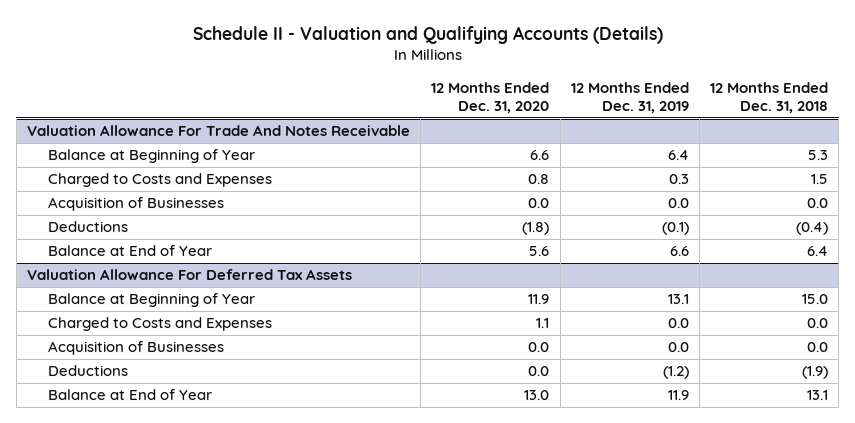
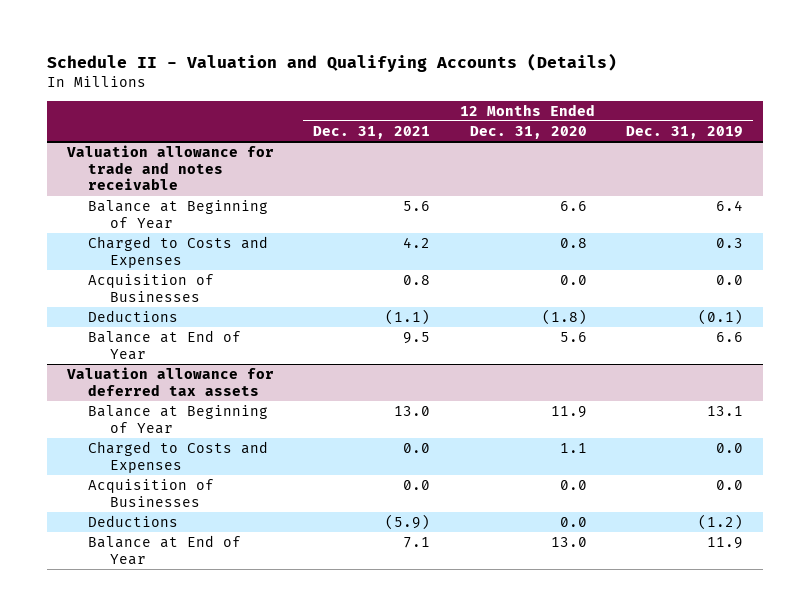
- | 12 Months Ended Dec. 31, 2020 | 12 Months Ended Dec. 31, 2019 | 12 Months Ended Dec. 31, 2018
+ | 12 Months Ended Dec. 31, 2021 | 12 Months Ended Dec. 31, 2020 | 12 Months Ended Dec. 31, 2019
- Valuation Allowance For Trade And Notes Receivable
+ Valuation allowance for trade and notes receivable
- Valuation Allowance For Deferred Tax Assets
+ Valuation allowance for deferred tax assets

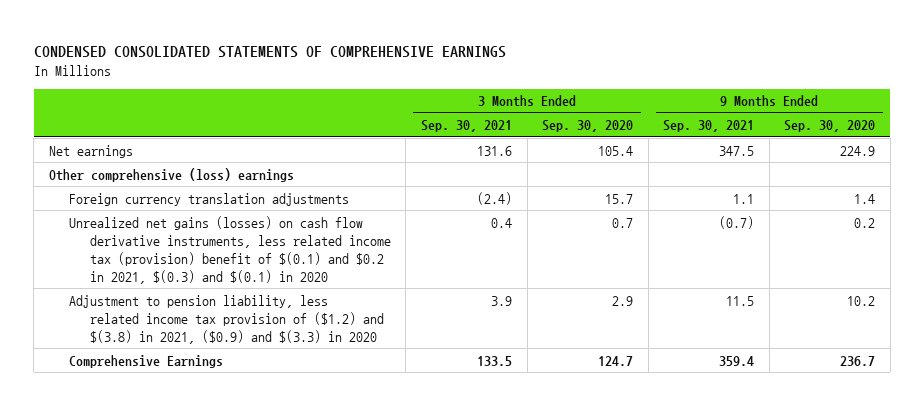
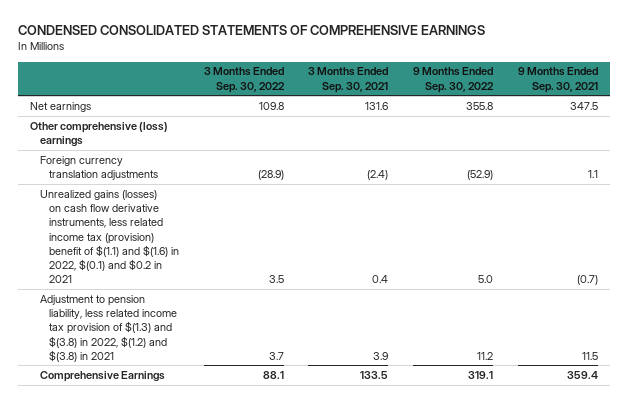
- | 3 Months Ended Sep. 30, 2021 | 3 Months Ended Sep. 30, 2020 | 9 Months Ended Sep. 30, 2021 | 9 Months Ended Sep. 30, 2020
+ | 3 Months Ended Sep. 30, 2022 | 3 Months Ended Sep. 30, 2021 | 9 Months Ended Sep. 30, 2022 | 9 Months Ended Sep. 30, 2021
- Unrealized net gains (losses) on cash flow derivative instruments, less related income tax (provision) benefit of $(0.1) and $0.2 in 2021, $(0.3) and $(0.1) in 2020 | 0.4 | 0.7 | (0.7) | 0.2
- Adjustment to pension liability, less related income tax provision of ($1.2) and $(3.8) in 2021, ($0.9) and $(3.3) in 2020 | 3.9 | 2.9 | 11.5 | 10.2
+ Unrealized gains (losses) on cash flow derivative instruments, less related income tax (provision) benefit of $(1.1) and $(1.6) in 2022, $(0.1) and $0.2 in 2021 | 3.5 | 0.4 | 5.0 | (0.7)
+ Adjustment to pension liability, less related income tax provision of $(1.3) and $(3.8) in 2022, $(1.2) and $(3.8) in 2021 | 3.7 | 3.9 | 11.2 | 11.5

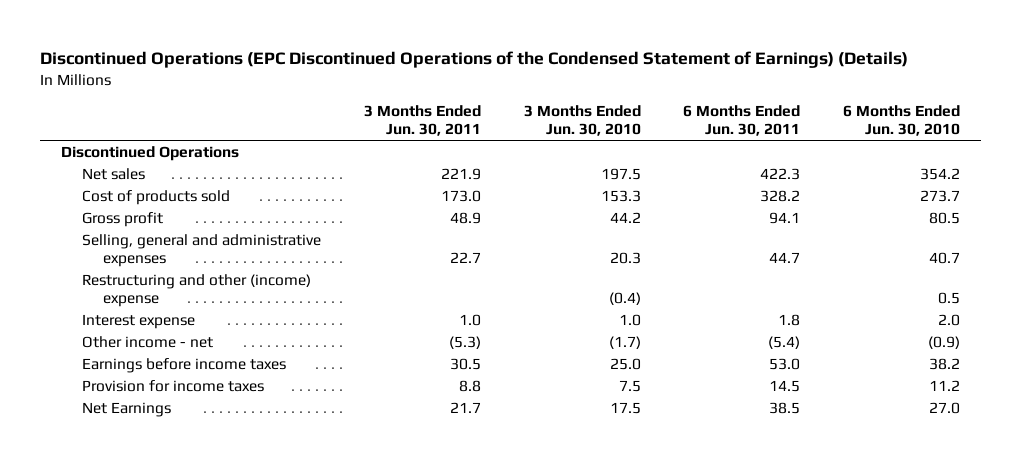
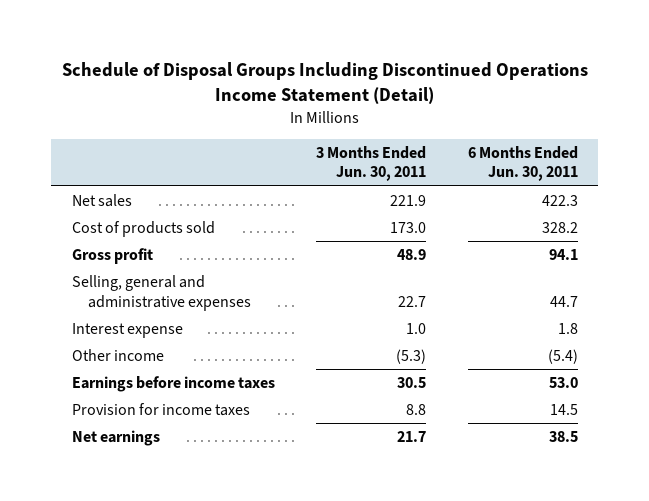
- Discontinued Operations (EPC Discontinued Operations of the Condensed Statement of Earnings) (Details)
+ Schedule of Disposal Groups Including Discontinued Operations Income Statement (Detail)
- | 3 Months Ended Jun. 30, 2011 | 3 Months Ended Jun. 30, 2010 | 6 Months Ended Jun. 30, 2011 | 6 Months Ended Jun. 30, 2010
+ | 3 Months Ended Jun. 30, 2011 | 6 Months Ended Jun. 30, 2011
- Discontinued Operations
- Restructuring and other (income) expense | | (0.4) | | 0.5
- Other income - net | (5.3) | (1.7) | (5.4) | (0.9)
+ Other income | (5.3) | (5.4)
- Net Earnings | 21.7 | 17.5 | 38.5 | 27.0
+ Net earnings | 21.7 | 38.5

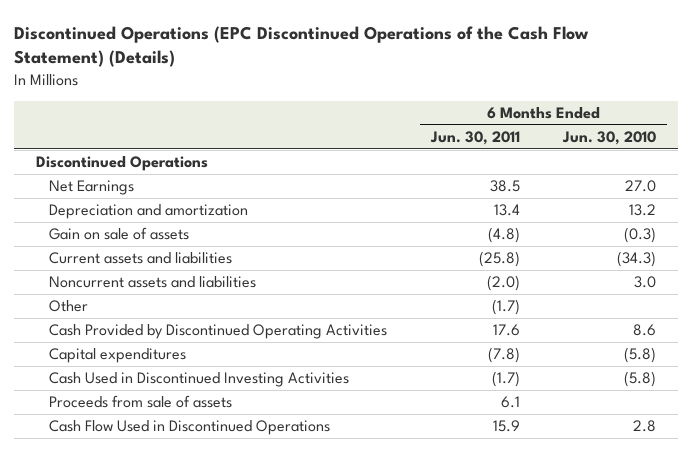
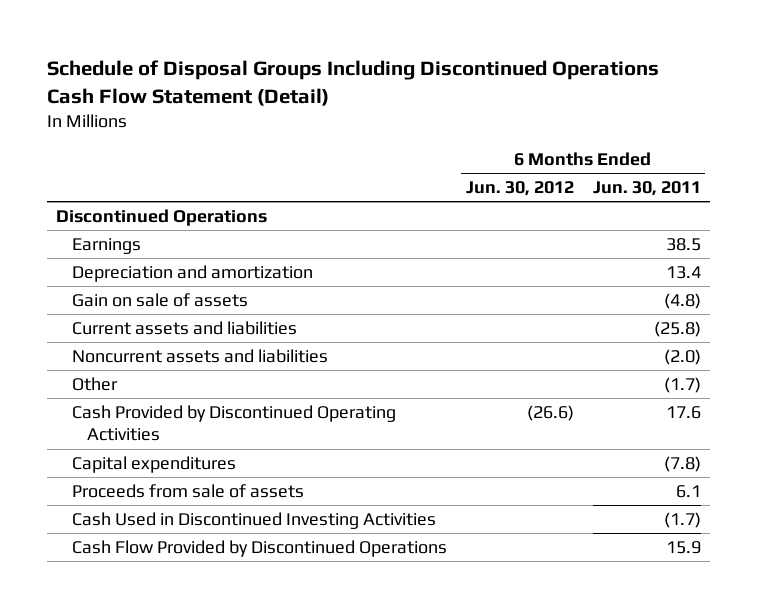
- Discontinued Operations (EPC Discontinued Operations of the Cash Flow Statement) (Details)
+ Schedule of Disposal Groups Including Discontinued Operations Cash Flow Statement (Detail)
- | 6 Months Ended Jun. 30, 2011 | 6 Months Ended Jun. 30, 2010
+ | 6 Months Ended Jun. 30, 2012 | 6 Months Ended Jun. 30, 2011
- Net Earnings | 38.5 | 27.0
+ Earnings | | 38.5
- Cash Flow Used in Discontinued Operations | 15.9 | 2.8
moved down: Cash Used in Discontinued Investing Activities | | (1.7)
+ Cash Flow Provided by Discontinued Operations | | 15.9

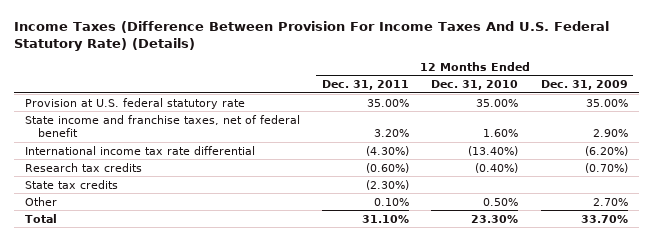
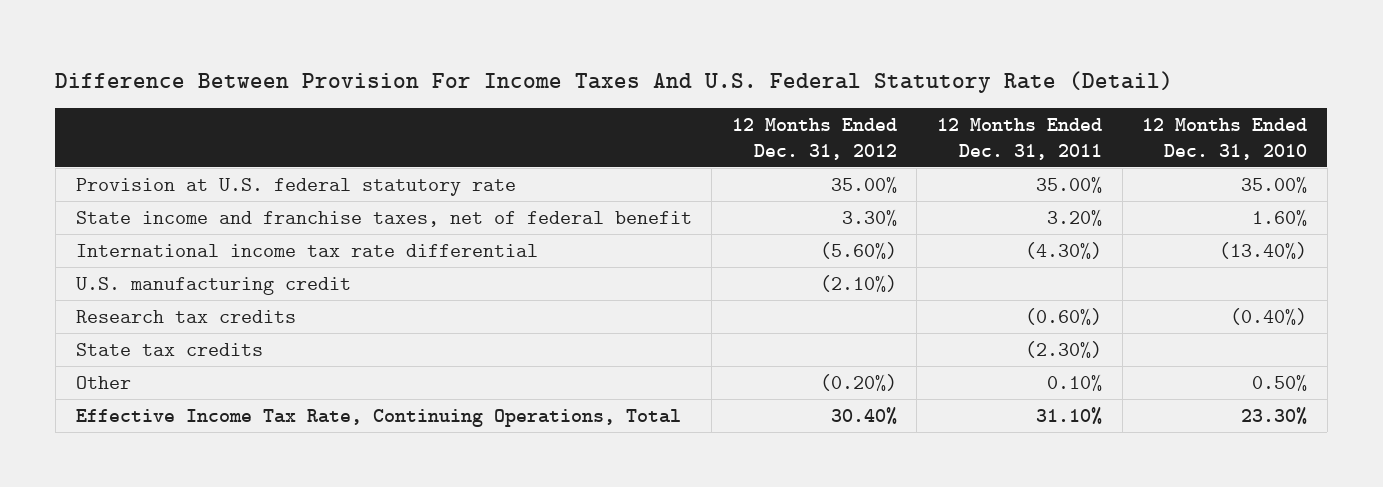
- Income Taxes (Difference Between Provision For Income Taxes And U.S. Federal Statutory Rate) (Details)
+ Difference Between Provision For Income Taxes And U.S. Federal Statutory Rate (Detail)
- | 12 Months Ended Dec. 31, 2011 | 12 Months Ended Dec. 31, 2010 | 12 Months Ended Dec. 31, 2009
+ | 12 Months Ended Dec. 31, 2012 | 12 Months Ended Dec. 31, 2011 | 12 Months Ended Dec. 31, 2010
+ U.S. manufacturing credit | (2.10%) | |
- Total | 31.10% | 23.30% | 33.70%
+ Effective Income Tax Rate, Continuing Operations, Total | 30.40% | 31.10% | 23.30%

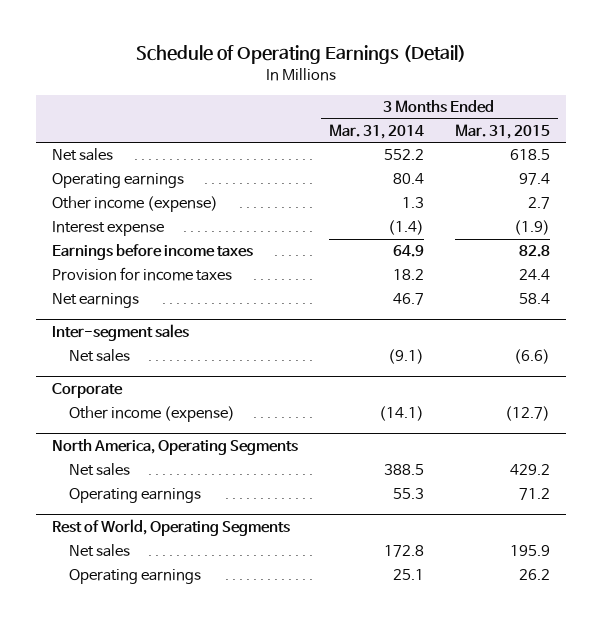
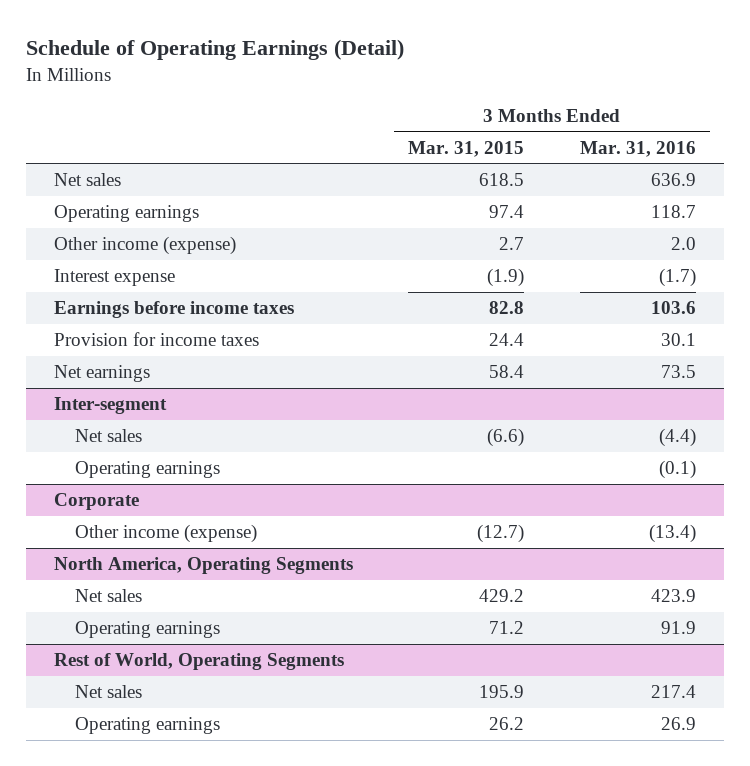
- | 3 Months Ended Mar. 31, 2014 | 3 Months Ended Mar. 31, 2015
+ | 3 Months Ended Mar. 31, 2015 | 3 Months Ended Mar. 31, 2016
- Inter-segment sales
+ Inter-segment
+ Operating earnings | | (0.1)

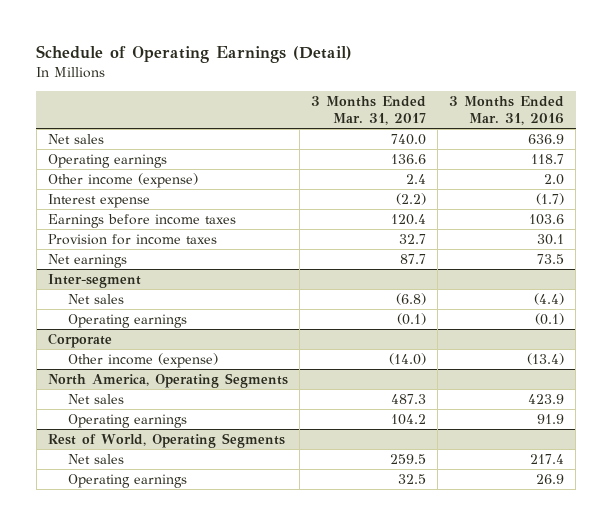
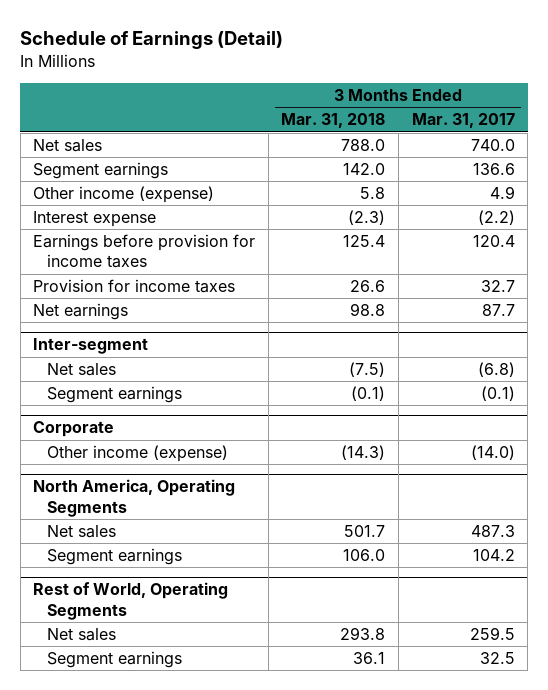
- Schedule of Operating Earnings (Detail)
+ Schedule of Earnings (Detail)
- | 3 Months Ended Mar. 31, 2017 | 3 Months Ended Mar. 31, 2016
+ | 3 Months Ended Mar. 31, 2018 | 3 Months Ended Mar. 31, 2017
- Operating earnings | 136.6 | 118.7
- Other income (expense) | 2.4 | 2.0
+ Segment earnings | 142.0 | 136.6
+ Other income (expense) | 5.8 | 4.9
- Earnings before income taxes | 120.4 | 103.6
+ Earnings before provision for income taxes | 125.4 | 120.4
@ Inter-segment
- Operating earnings | (0.1) | (0.1)
+ Segment earnings | (0.1) | (0.1)
@ North America, Operating Segments
- Operating earnings | 104.2 | 91.9
+ Segment earnings | 106.0 | 104.2
@ Rest of World, Operating Segments
- Operating earnings | 32.5 | 26.9
+ Segment earnings | 36.1 | 32.5

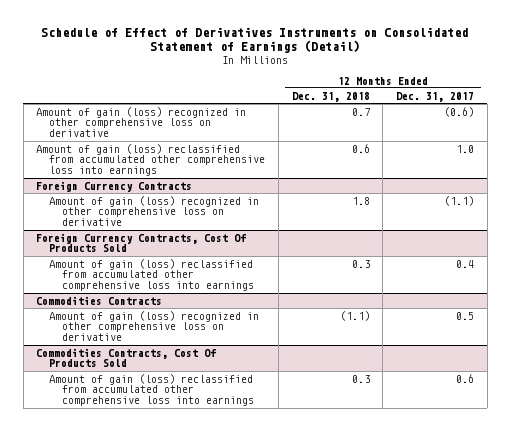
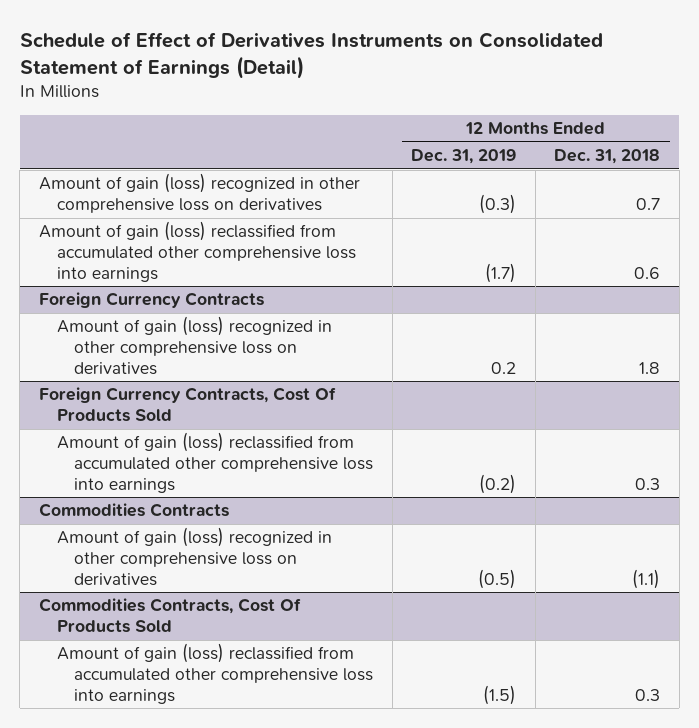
- | 12 Months Ended Dec. 31, 2018 | 12 Months Ended Dec. 31, 2017
+ | 12 Months Ended Dec. 31, 2019 | 12 Months Ended Dec. 31, 2018
- Amount of gain (loss) recognized in other comprehensive loss on derivative | 0.7 | (0.6)
+ Amount of gain (loss) recognized in other comprehensive loss on derivatives | (0.3) | 0.7
@ Foreign Currency Contracts
- Amount of gain (loss) recognized in other comprehensive loss on derivative | 1.8 | (1.1)
+ Amount of gain (loss) recognized in other comprehensive loss on derivatives | 0.2 | 1.8
@ Commodities Contracts
- Amount of gain (loss) recognized in other comprehensive loss on derivative | (1.1) | 0.5
+ Amount of gain (loss) recognized in other comprehensive loss on derivatives | (0.5) | (1.1)

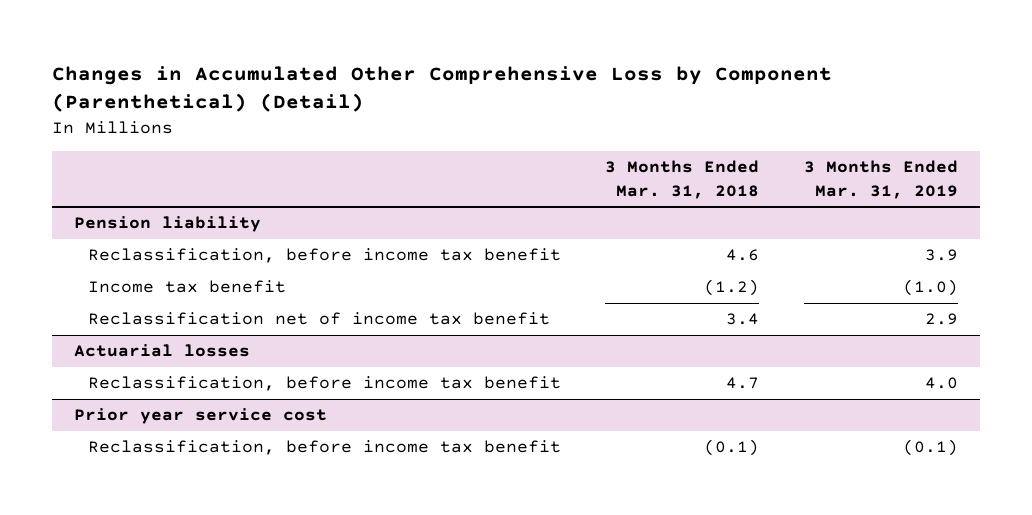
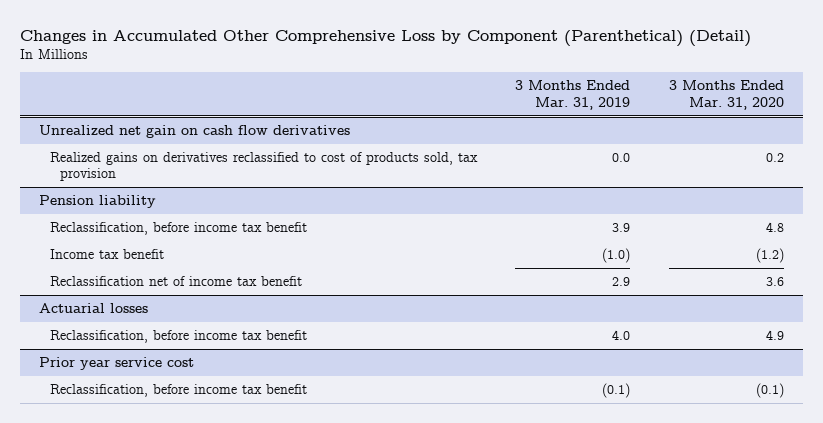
- | 3 Months Ended Mar. 31, 2018 | 3 Months Ended Mar. 31, 2019
+ | 3 Months Ended Mar. 31, 2019 | 3 Months Ended Mar. 31, 2020
+ Unrealized net gain on cash flow derivatives
+ Realized gains on derivatives reclassified to cost of products sold, tax provision | 0.0 | 0.2

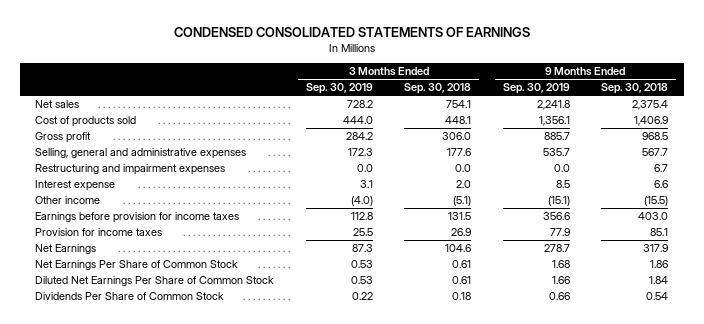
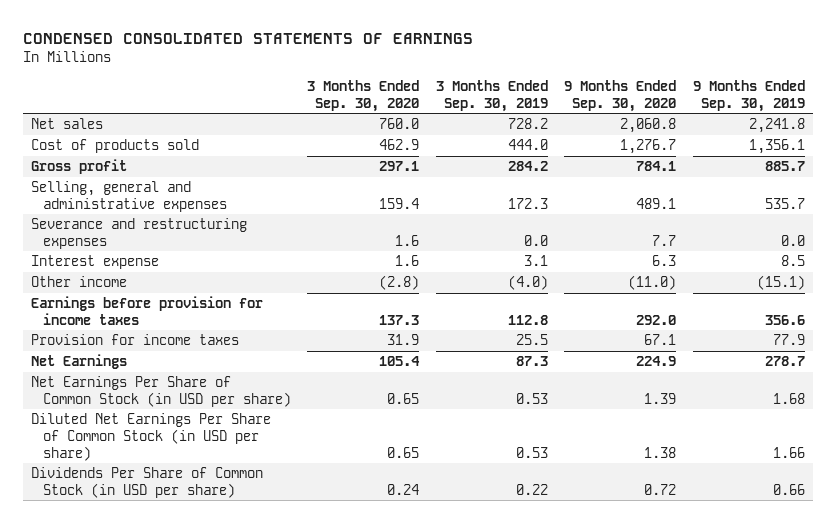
- | 3 Months Ended Sep. 30, 2019 | 3 Months Ended Sep. 30, 2018 | 9 Months Ended Sep. 30, 2019 | 9 Months Ended Sep. 30, 2018
+ | 3 Months Ended Sep. 30, 2020 | 3 Months Ended Sep. 30, 2019 | 9 Months Ended Sep. 30, 2020 | 9 Months Ended Sep. 30, 2019
- Restructuring and impairment expenses | 0.0 | 0.0 | 0.0 | 6.7
+ Severance and restructuring expenses | 1.6 | 0.0 | 7.7 | 0.0
- Net Earnings Per Share of Common Stock | 0.53 | 0.61 | 1.68 | 1.86
- Diluted Net Earnings Per Share of Common Stock | 0.53 | 0.61 | 1.66 | 1.84
- Dividends Per Share of Common Stock | 0.22 | 0.18 | 0.66 | 0.54
+ Net Earnings Per Share of Common Stock (in USD per share) | 0.65 | 0.53 | 1.39 | 1.68
+ Diluted Net Earnings Per Share of Common Stock (in USD per share) | 0.65 | 0.53 | 1.38 | 1.66
+ Dividends Per Share of Common Stock (in USD per share) | 0.24 | 0.22 | 0.72 | 0.66

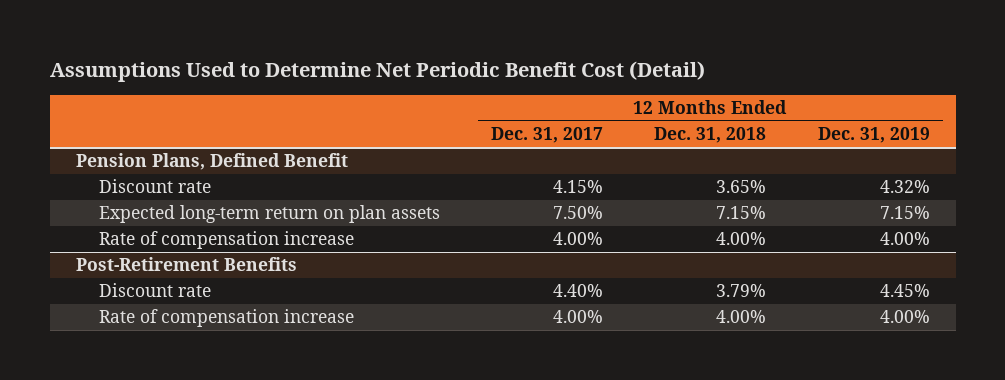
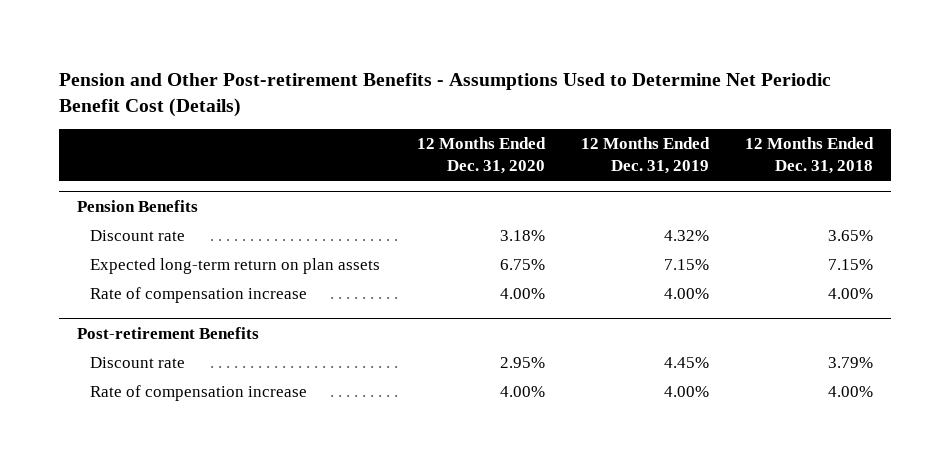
- Assumptions Used to Determine Net Periodic Benefit Cost (Detail)
+ Pension and Other Post-retirement Benefits - Assumptions Used to Determine Net Periodic Benefit Cost (Details)
- | 12 Months Ended Dec. 31, 2017 | 12 Months Ended Dec. 31, 2018 | 12 Months Ended Dec. 31, 2019
+ | 12 Months Ended Dec. 31, 2020 | 12 Months Ended Dec. 31, 2019 | 12 Months Ended Dec. 31, 2018
- Pension Plans, Defined Benefit
+ Pension Benefits
- Post-Retirement Benefits
+ Post-retirement Benefits

